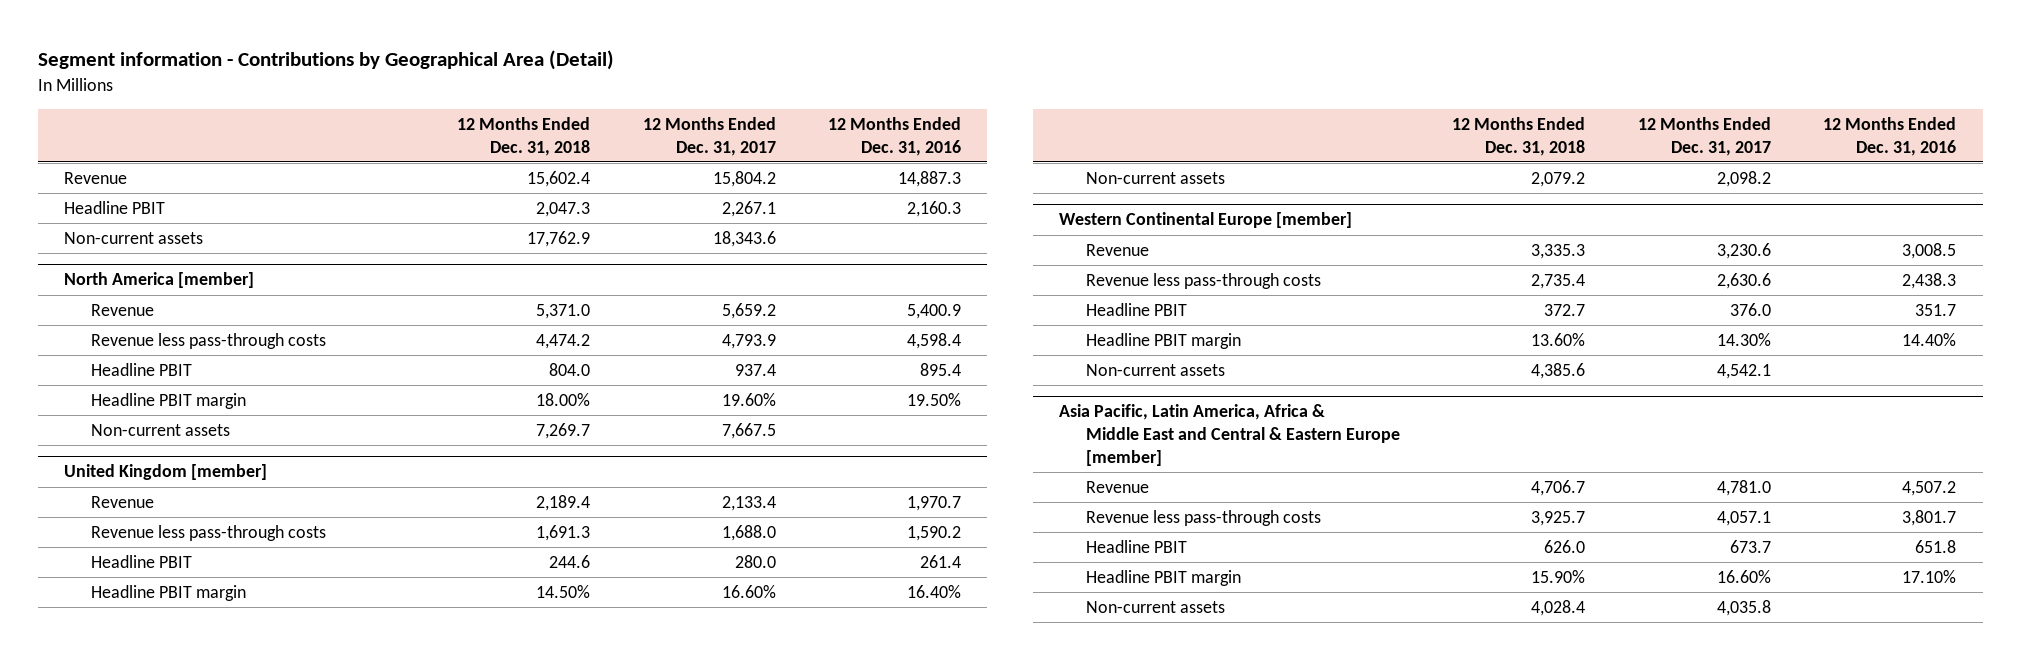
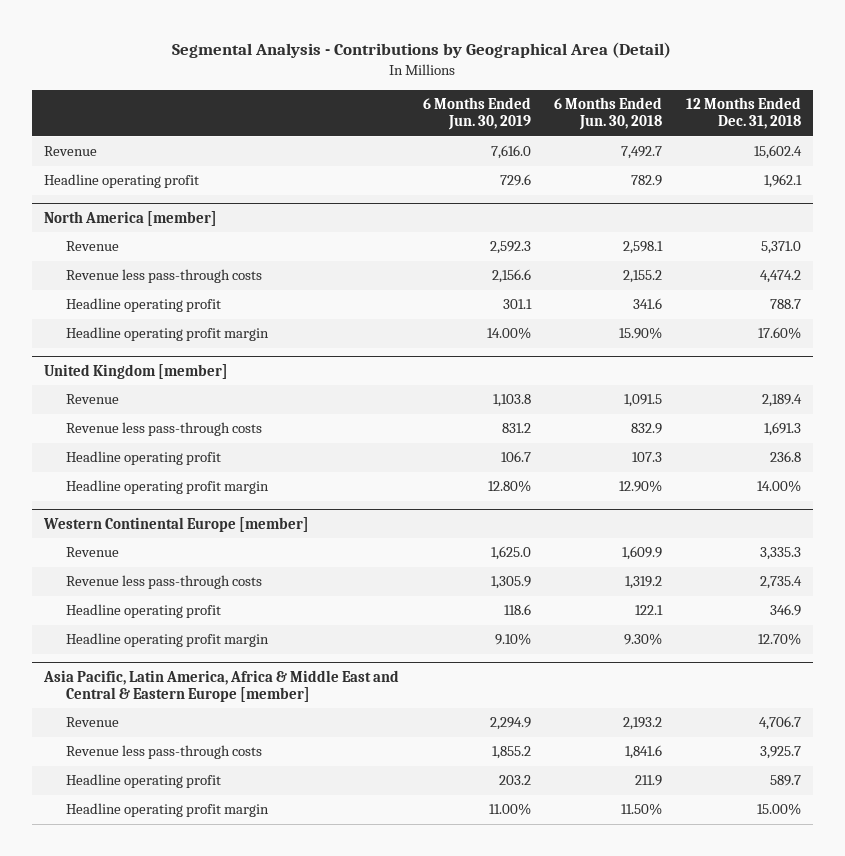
- Segment information - Contributions by Geographical Area (Detail)
+ Segmental Analysis - Contributions by Geographical Area (Detail)
- | 12 Months Ended Dec. 31, 2018 | 12 Months Ended Dec. 31, 2017 | 12 Months Ended Dec. 31, 2016
+ | 6 Months Ended Jun. 30, 2019 | 6 Months Ended Jun. 30, 2018 | 12 Months Ended Dec. 31, 2018
- Headline PBIT | 2,047.3 | 2,267.1 | 2,160.3
- Non-current assets | 17,762.9 | 18,343.6 |
+ Headline operating profit | 729.6 | 782.9 | 1,962.1
@ North America [member]
- Headline PBIT | 804.0 | 937.4 | 895.4
- Headline PBIT margin | 18.00% | 19.60% | 19.50%
- Non-current assets | 7,269.7 | 7,667.5 |
+ Headline operating profit | 301.1 | 341.6 | 788.7
+ Headline operating profit margin | 14.00% | 15.90% | 17.60%
@ United Kingdom [member]
- Headline PBIT | 244.6 | 280.0 | 261.4
- Headline PBIT margin | 14.50% | 16.60% | 16.40%
- Non-current assets | 2,079.2 | 2,098.2 |
+ Headline operating profit | 106.7 | 107.3 | 236.8
+ Headline operating profit margin | 12.80% | 12.90% | 14.00%
@ Western Continental Europe [member]
- Headline PBIT | 372.7 | 376.0 | 351.7
- Headline PBIT margin | 13.60% | 14.30% | 14.40%
- Non-current assets | 4,385.6 | 4,542.1 |
+ Headline operating profit | 118.6 | 122.1 | 346.9
+ Headline operating profit margin | 9.10% | 9.30% | 12.70%
@ Asia Pacific, Latin America, Africa & Middle East and Central & Eastern Europe [member]
- Headline PBIT | 626.0 | 673.7 | 651.8
- Headline PBIT margin | 15.90% | 16.60% | 17.10%
- Non-current assets | 4,028.4 | 4,035.8 |
+ Headline operating profit | 203.2 | 211.9 | 589.7
+ Headline operating profit margin | 11.00% | 11.50% | 15.00%

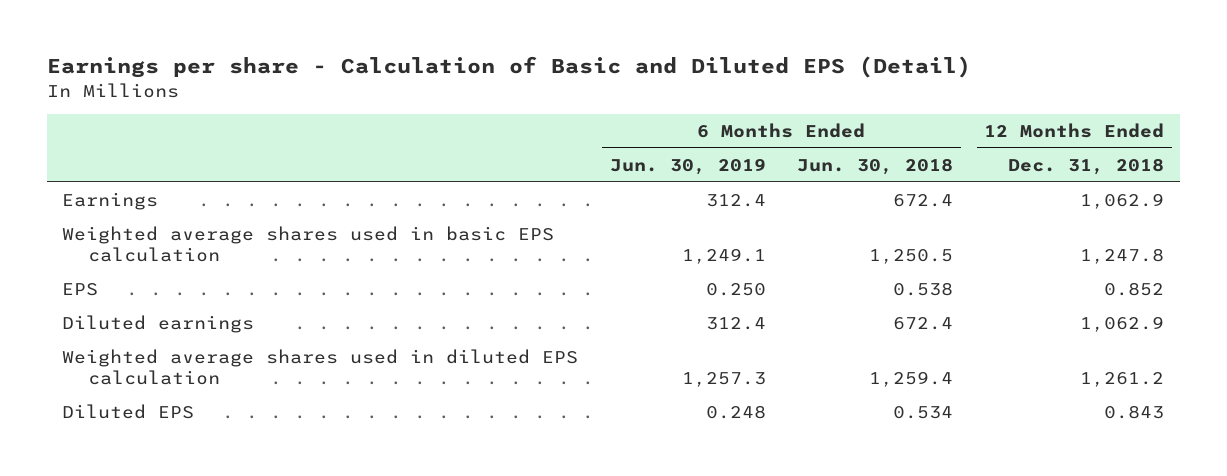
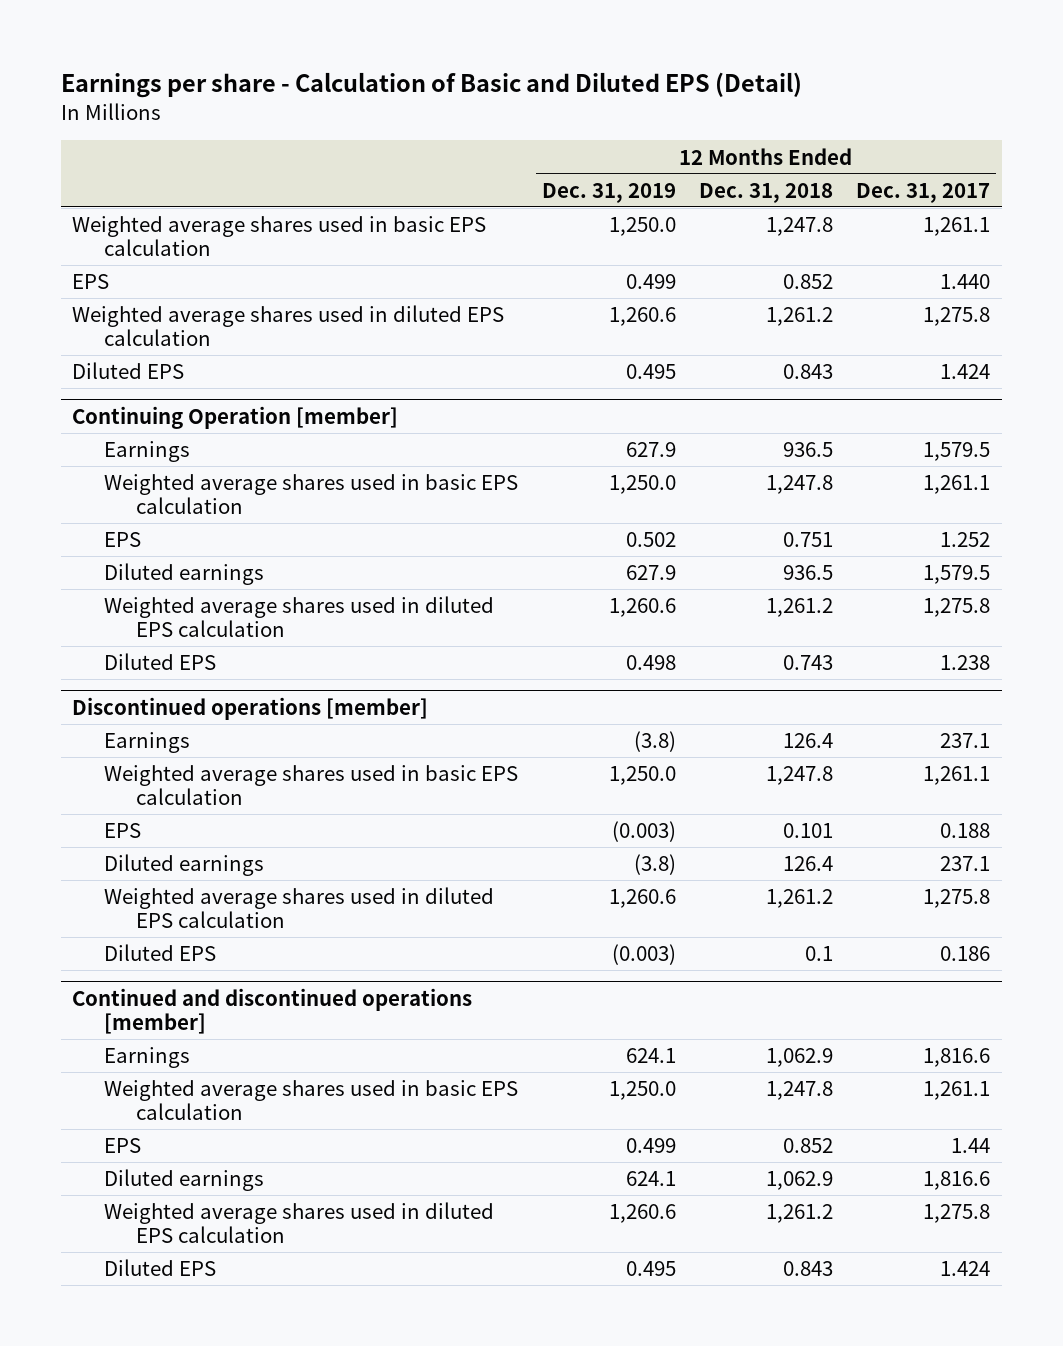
- | 6 Months Ended Jun. 30, 2019 | 6 Months Ended Jun. 30, 2018 | 12 Months Ended Dec. 31, 2018
+ | 12 Months Ended Dec. 31, 2019 | 12 Months Ended Dec. 31, 2018 | 12 Months Ended Dec. 31, 2017
+ Weighted average shares used in basic EPS calculation | 1,250.0 | 1,247.8 | 1,261.1
+ EPS | 0.499 | 0.852 | 1.440
+ Weighted average shares used in diluted EPS calculation | 1,260.6 | 1,261.2 | 1,275.8
+ Diluted EPS | 0.495 | 0.843 | 1.424
+ Continuing Operation [member]
+ Earnings | 627.9 | 936.5 | 1,579.5
+ Weighted average shares used in basic EPS calculation | 1,250.0 | 1,247.8 | 1,261.1
+ EPS | 0.502 | 0.751 | 1.252
+ Diluted earnings | 627.9 | 936.5 | 1,579.5
+ Weighted average shares used in diluted EPS calculation | 1,260.6 | 1,261.2 | 1,275.8
+ Diluted EPS | 0.498 | 0.743 | 1.238
+ Discontinued operations [member]
+ Earnings | (3.8) | 126.4 | 237.1
+ Weighted average shares used in basic EPS calculation | 1,250.0 | 1,247.8 | 1,261.1
+ EPS | (0.003) | 0.101 | 0.188
+ Diluted earnings | (3.8) | 126.4 | 237.1
+ Weighted average shares used in diluted EPS calculation | 1,260.6 | 1,261.2 | 1,275.8
+ Diluted EPS | (0.003) | 0.1 | 0.186
+ Continued and discontinued operations [member]

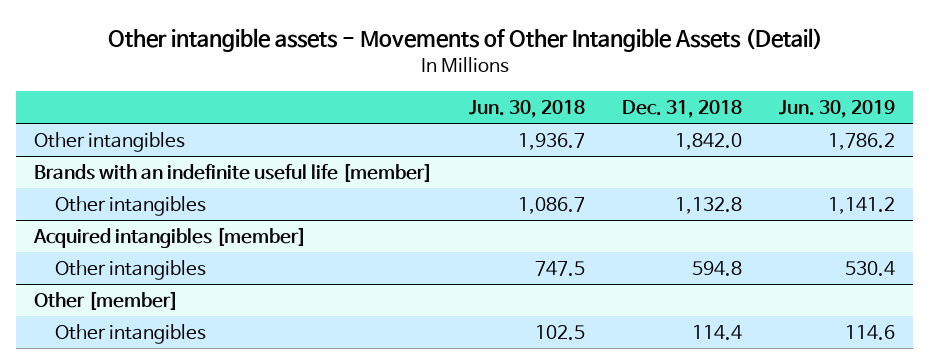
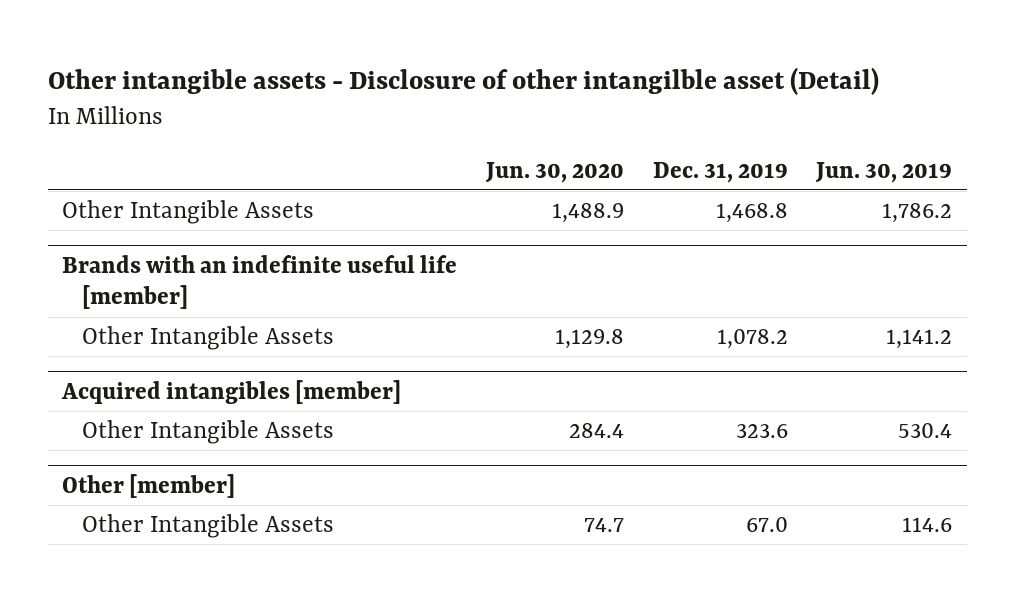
- Other intangible assets - Movements of Other Intangible Assets (Detail)
+ Other intangible assets - Disclosure of other intangilble asset (Detail)
- | Jun. 30, 2018 | Dec. 31, 2018 | Jun. 30, 2019
+ | Jun. 30, 2020 | Dec. 31, 2019 | Jun. 30, 2019
- Other intangibles | 1,936.7 | 1,842.0 | 1,786.2
+ Other Intangible Assets | 1,488.9 | 1,468.8 | 1,786.2
@ Brands with an indefinite useful life [member]
- Other intangibles | 1,086.7 | 1,132.8 | 1,141.2
+ Other Intangible Assets | 1,129.8 | 1,078.2 | 1,141.2
@ Acquired intangibles [member]
- Other intangibles | 747.5 | 594.8 | 530.4
+ Other Intangible Assets | 284.4 | 323.6 | 530.4
@ Other [member]
- Other intangibles | 102.5 | 114.4 | 114.6
+ Other Intangible Assets | 74.7 | 67.0 | 114.6

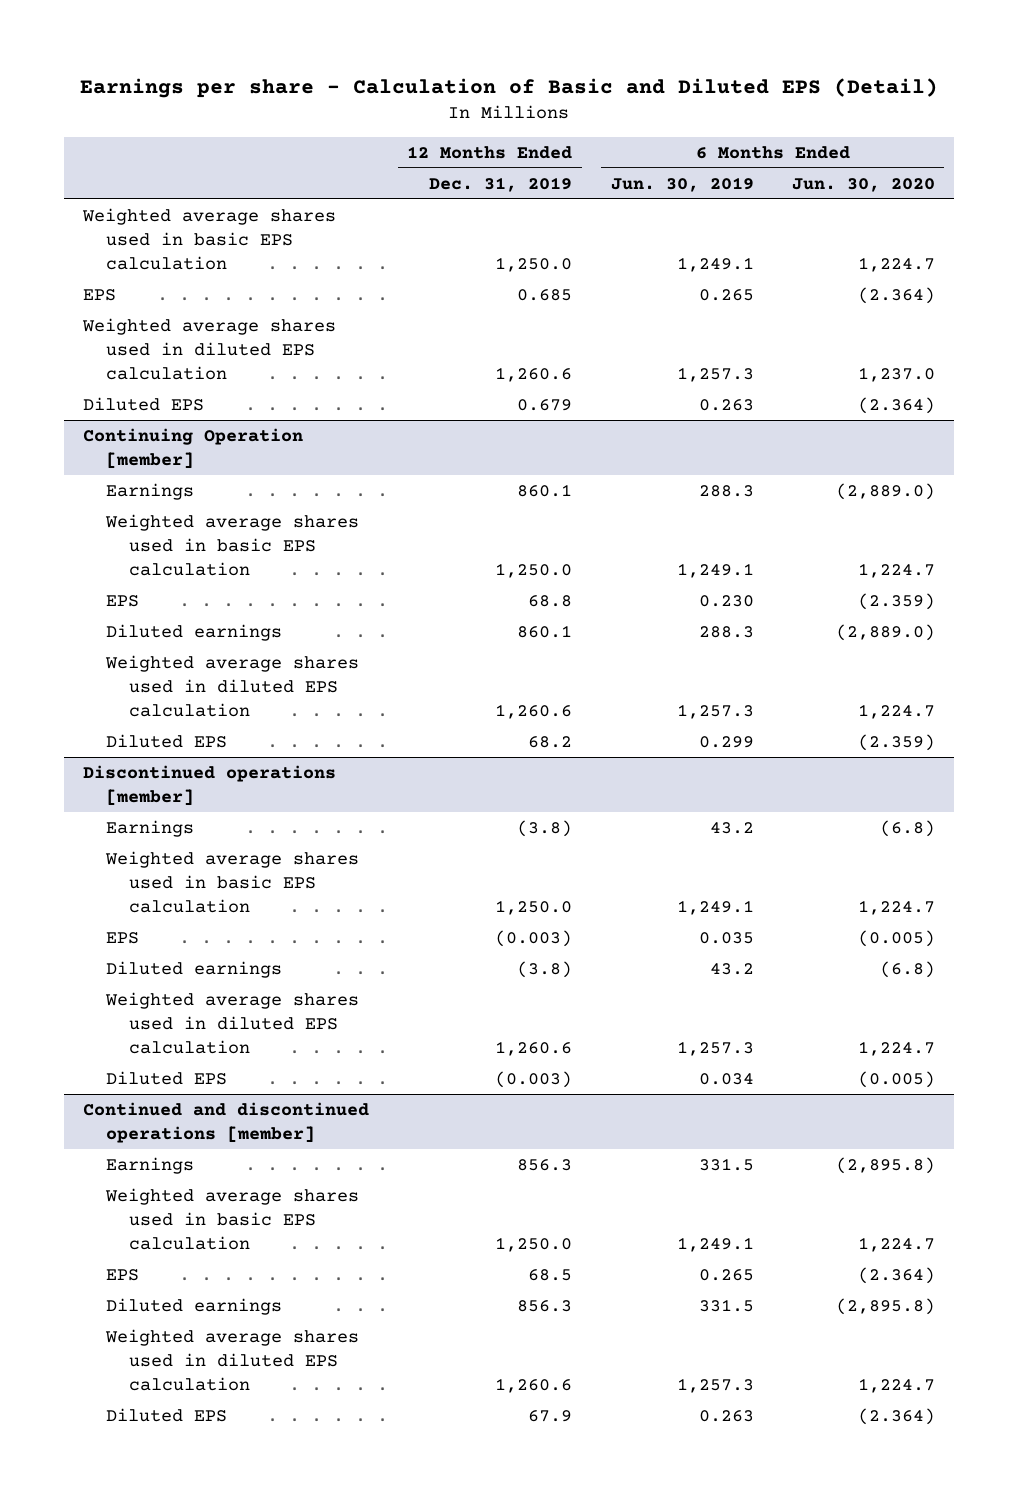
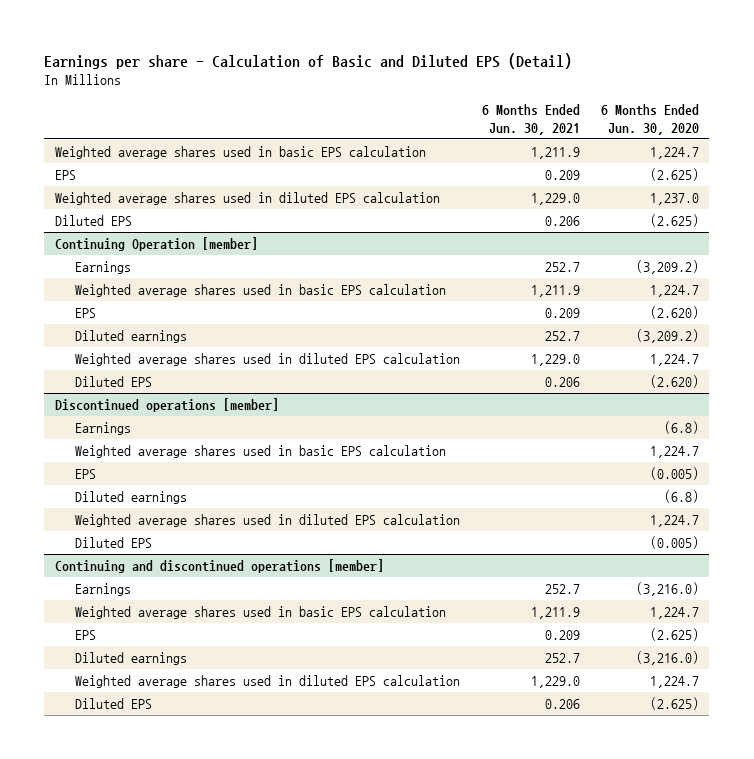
- | 12 Months Ended Dec. 31, 2019 | 6 Months Ended Jun. 30, 2019 | 6 Months Ended Jun. 30, 2020
+ | 6 Months Ended Jun. 30, 2021 | 6 Months Ended Jun. 30, 2020
- EPS | 0.685 | 0.265 | (2.364)
+ EPS | 0.209 | (2.625)
- Diluted EPS | 0.679 | 0.263 | (2.364)
+ Diluted EPS | 0.206 | (2.625)
@ Continuing Operation [member]
- Earnings | 860.1 | 288.3 | (2,889.0)
+ Earnings | 252.7 | (3,209.2)
- EPS | 68.8 | 0.230 | (2.359)
- Diluted earnings | 860.1 | 288.3 | (2,889.0)
+ EPS | 0.209 | (2.620)
+ Diluted earnings | 252.7 | (3,209.2)
- Diluted EPS | 68.2 | 0.299 | (2.359)
+ Diluted EPS | 0.206 | (2.620)
- Continued and discontinued operations [member]
- Earnings | 856.3 | 331.5 | (2,895.8)
+ Continuing and discontinued operations [member]
+ Earnings | 252.7 | (3,216.0)
- EPS | 68.5 | 0.265 | (2.364)
- Diluted earnings | 856.3 | 331.5 | (2,895.8)
+ EPS | 0.209 | (2.625)
+ Diluted earnings | 252.7 | (3,216.0)
- Diluted EPS | 67.9 | 0.263 | (2.364)
+ Diluted EPS | 0.206 | (2.625)

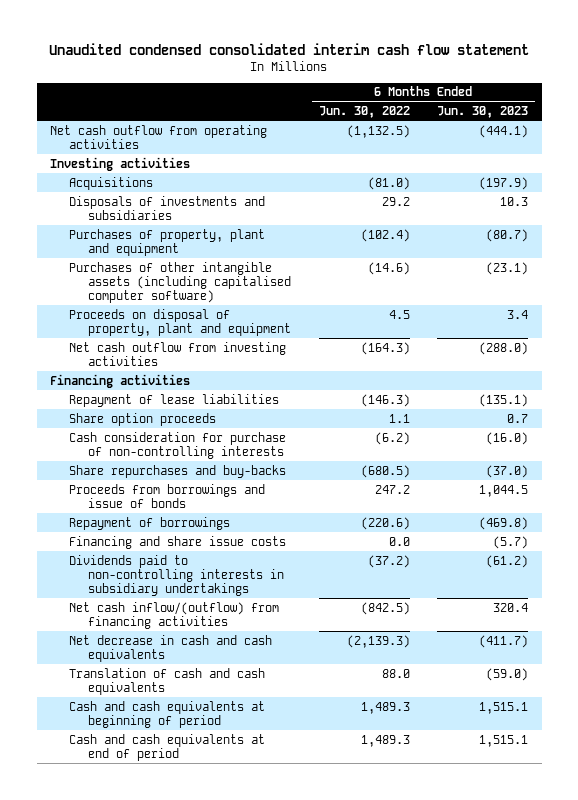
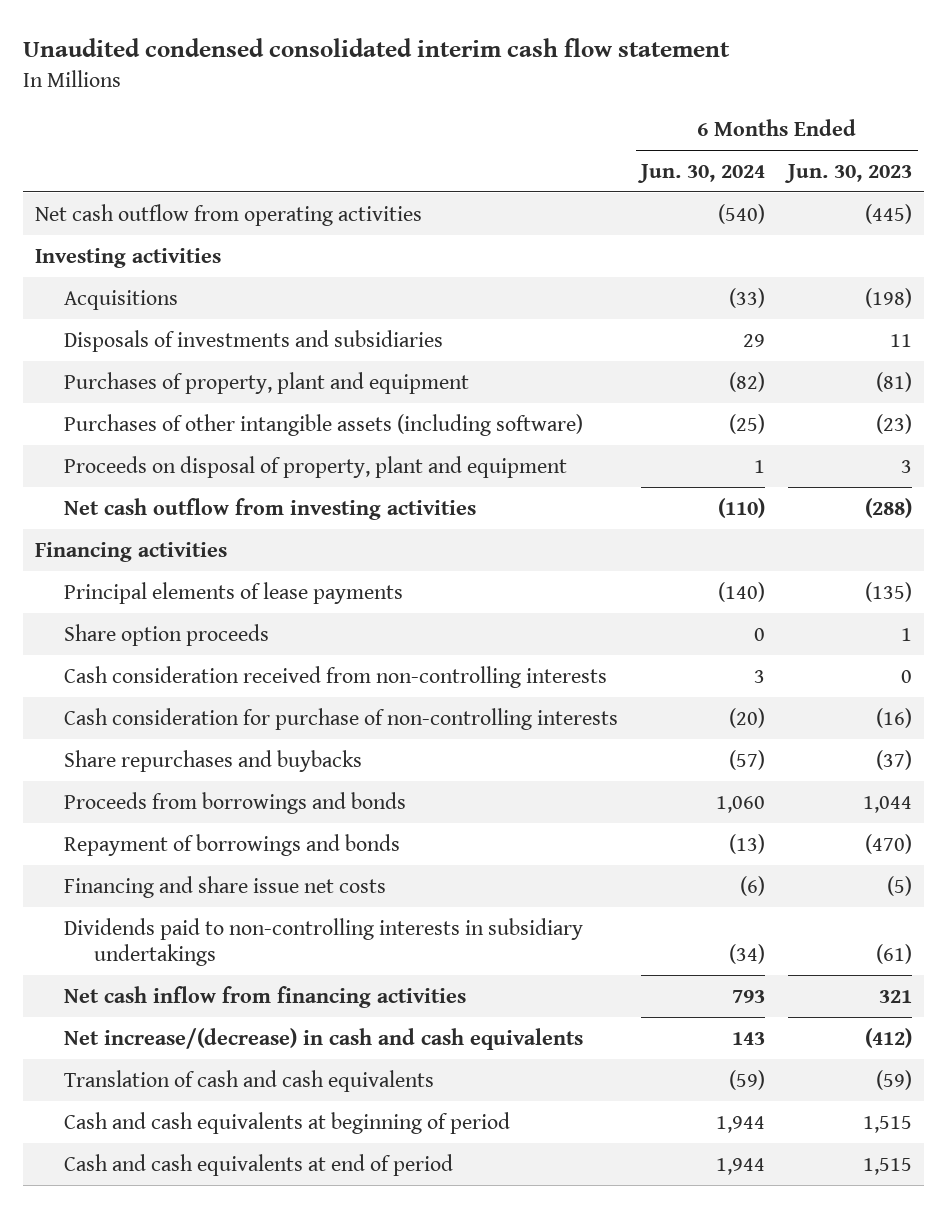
- | 6 Months Ended Jun. 30, 2022 | 6 Months Ended Jun. 30, 2023
+ | 6 Months Ended Jun. 30, 2024 | 6 Months Ended Jun. 30, 2023
- Net cash outflow from operating activities | (1,132.5) | (444.1)
+ Net cash outflow from operating activities | (540) | (445)
- Acquisitions | (81.0) | (197.9)
- Disposals of investments and subsidiaries | 29.2 | 10.3
- Purchases of property, plant and equipment | (102.4) | (80.7)
- Purchases of other intangible assets (including capitalised computer software) | (14.6) | (23.1)
- Proceeds on disposal of property, plant and equipment | 4.5 | 3.4
- Net cash outflow from investing activities | (164.3) | (288.0)
+ Acquisitions | (33) | (198)
+ Disposals of investments and subsidiaries | 29 | 11
+ Purchases of property, plant and equipment | (82) | (81)
+ Purchases of other intangible assets (including software) | (25) | (23)
+ Proceeds on disposal of property, plant and equipment | 1 | 3
+ Net cash outflow from investing activities | (110) | (288)
- Repayment of lease liabilities | (146.3) | (135.1)
- Share option proceeds | 1.1 | 0.7
- Cash consideration for purchase of non-controlling interests | (6.2) | (16.0)
- Share repurchases and buy-backs | (680.5) | (37.0)
- Proceeds from borrowings and issue of bonds | 247.2 | 1,044.5
- Repayment of borrowings | (220.6) | (469.8)
- Financing and share issue costs | 0.0 | (5.7)
- Dividends paid to non-controlling interests in subsidiary undertakings | (37.2) | (61.2)
- Net cash inflow/(outflow) from financing activities | (842.5) | 320.4
- Net decrease in cash and cash equivalents | (2,139.3) | (411.7)
- Translation of cash and cash equivalents | 88.0 | (59.0)
- Cash and cash equivalents at beginning of period | 1,489.3 | 1,515.1
- Cash and cash equivalents at end of period | 1,489.3 | 1,515.1
+ Principal elements of lease payments | (140) | (135)
+ Share option proceeds | 0 | 1
+ Cash consideration received from non-controlling interests | 3 | 0
+ Cash consideration for purchase of non-controlling interests | (20) | (16)
+ Share repurchases and buybacks | (57) | (37)
+ Proceeds from borrowings and bonds | 1,060 | 1,044
+ Repayment of borrowings and bonds | (13) | (470)
+ Financing and share issue net costs | (6) | (5)
+ Dividends paid to non-controlling interests in subsidiary undertakings | (34) | (61)
+ Net cash inflow from financing activities | 793 | 321
+ Net increase/(decrease) in cash and cash equivalents | 143 | (412)
+ Translation of cash and cash equivalents | (59) | (59)
+ Cash and cash equivalents at beginning of period | 1,944 | 1,515
+ Cash and cash equivalents at end of period | 1,944 | 1,515

